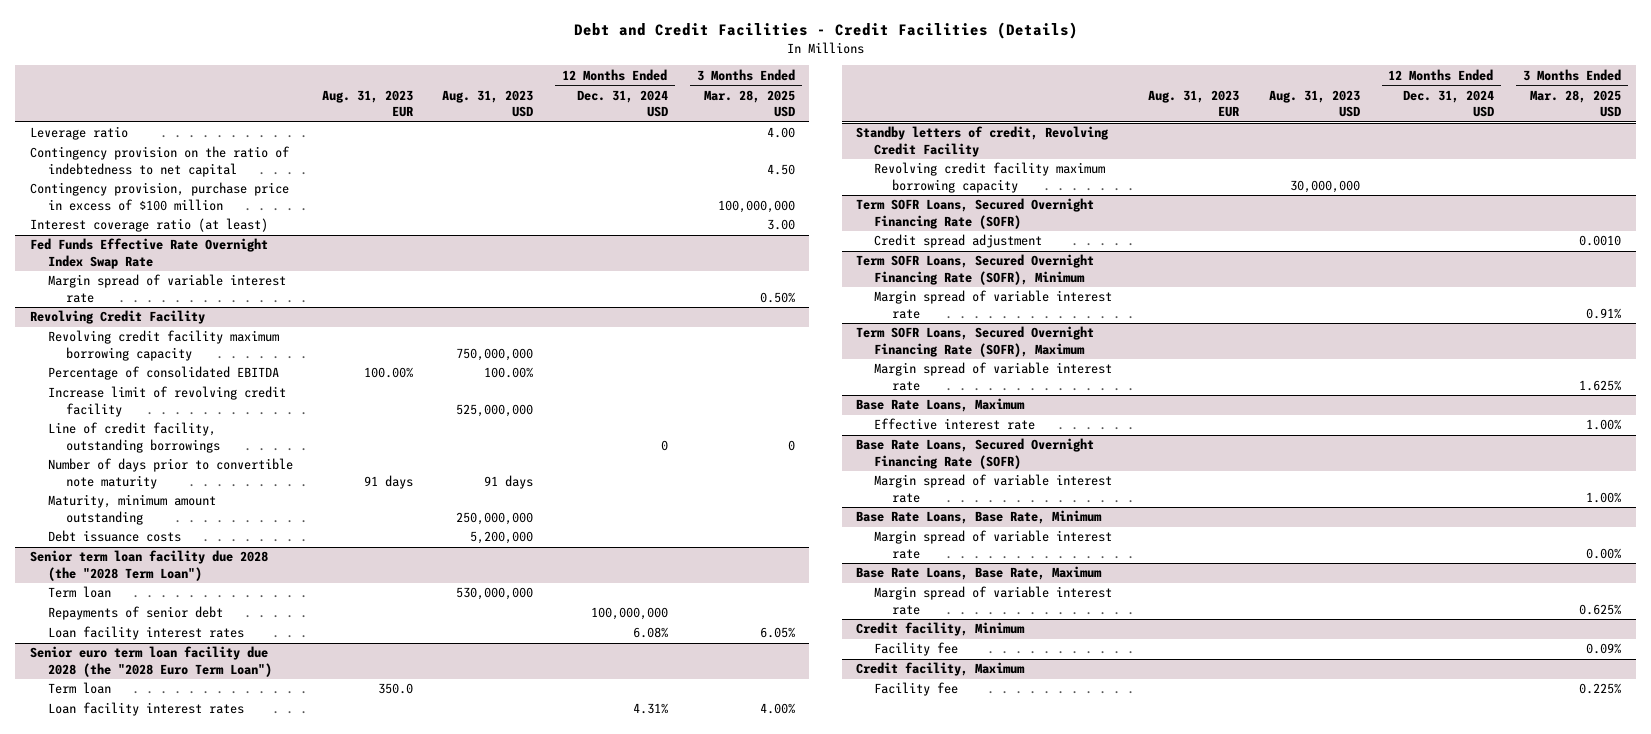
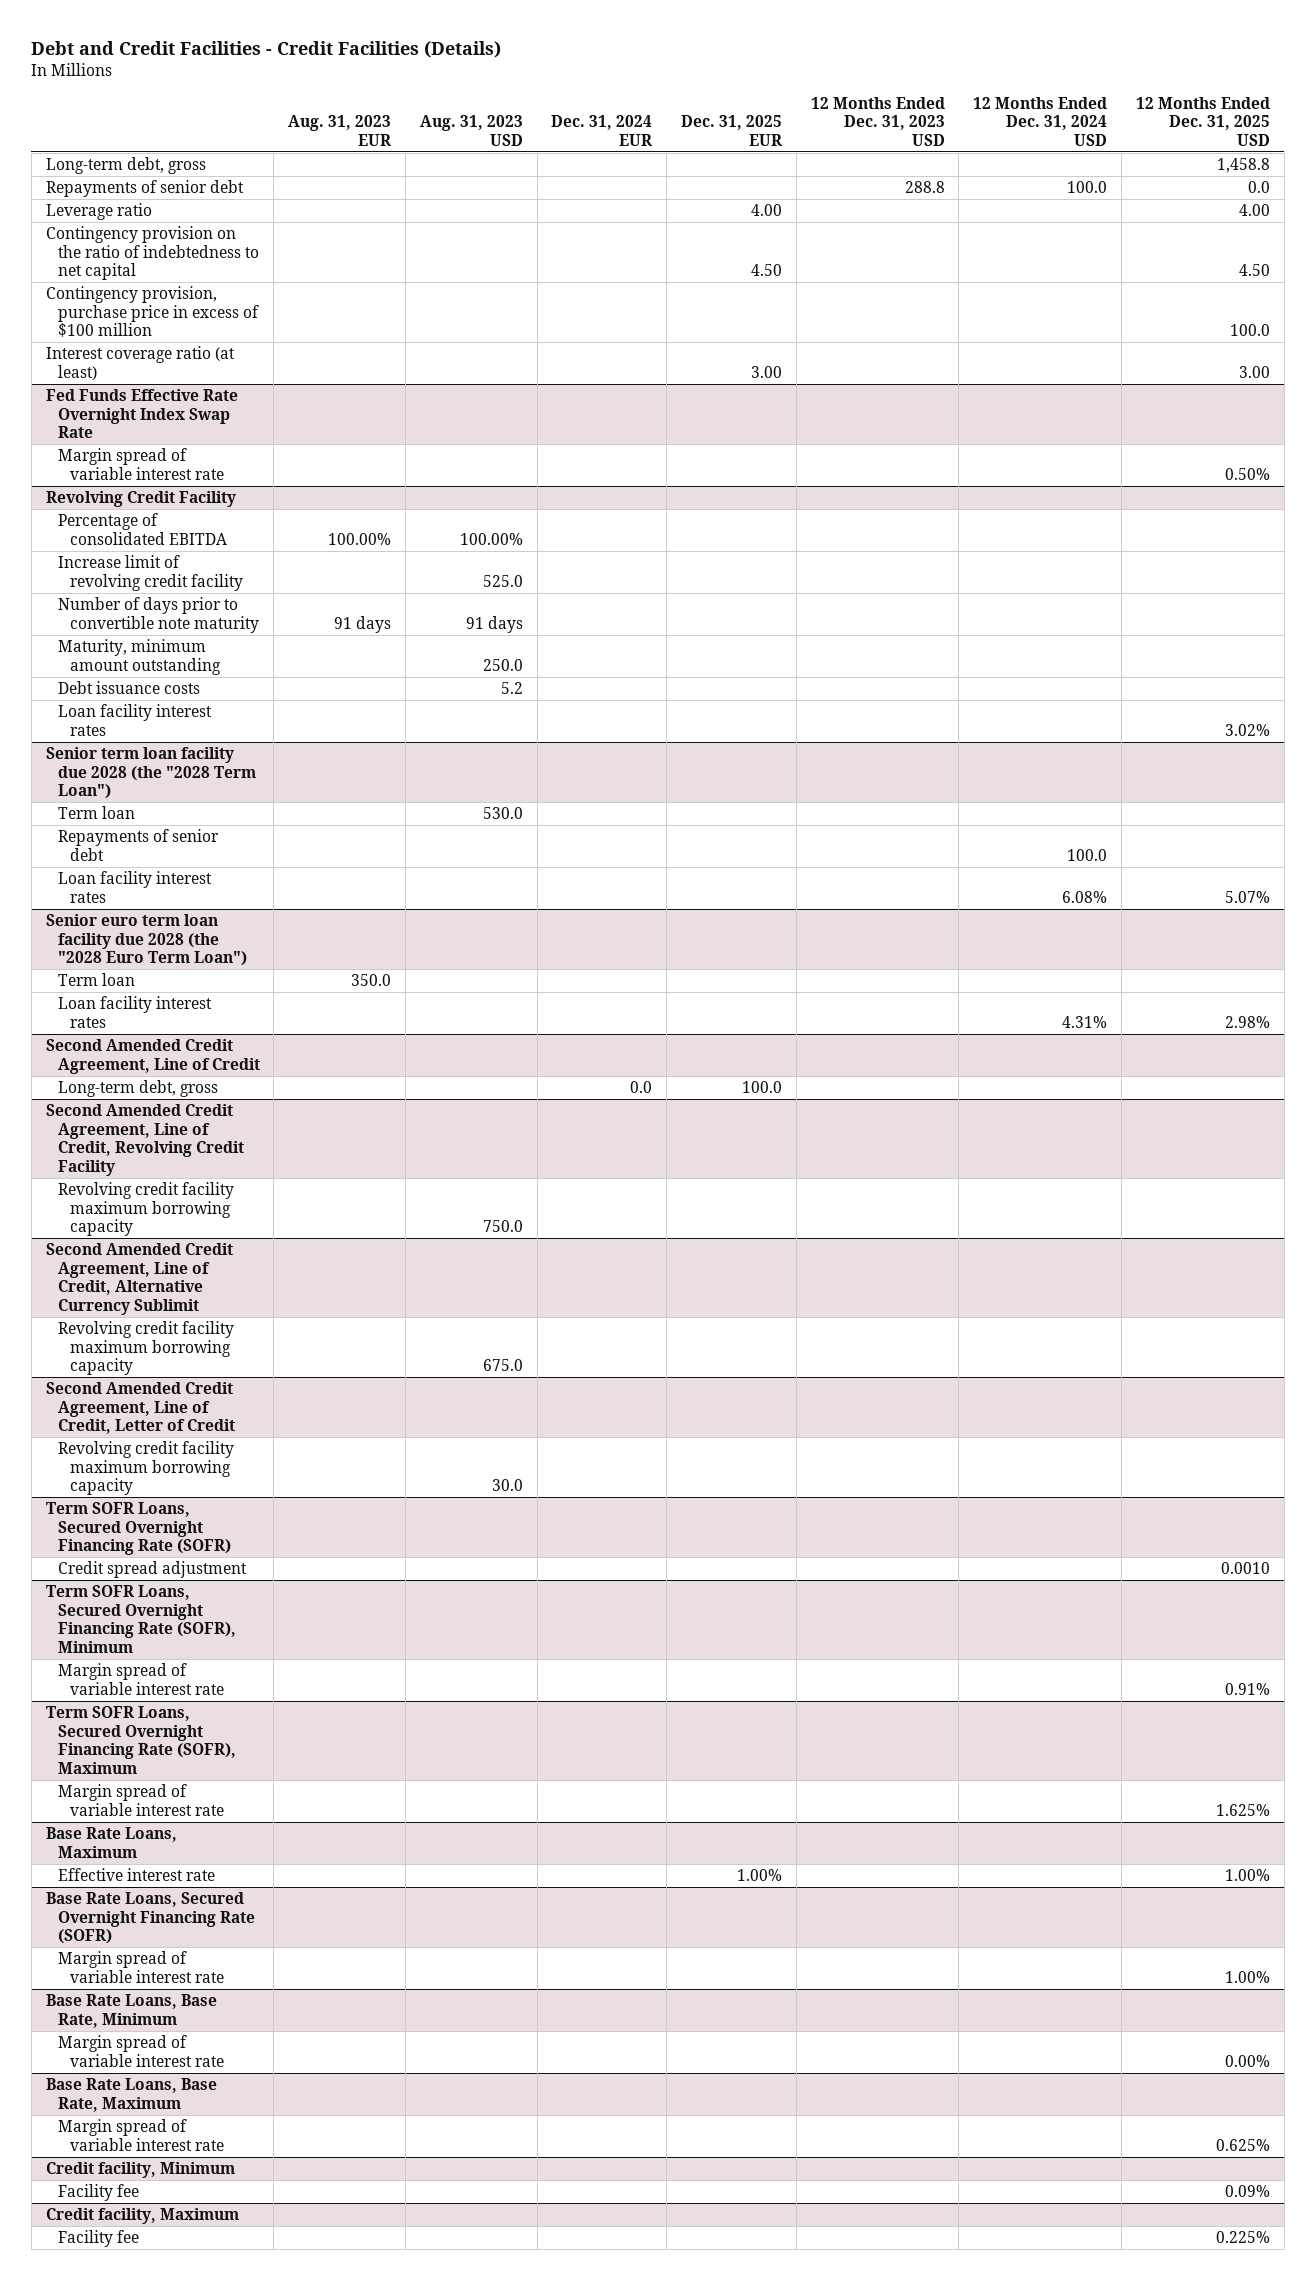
- | Aug. 31, 2023 EUR | Aug. 31, 2023 USD | 12 Months Ended Dec. 31, 2024 USD | 3 Months Ended Mar. 28, 2025 USD
+ | Aug. 31, 2023 EUR | Aug. 31, 2023 USD | Dec. 31, 2024 EUR | Dec. 31, 2025 EUR | 12 Months Ended Dec. 31, 2023 USD | 12 Months Ended Dec. 31, 2024 USD | 12 Months Ended Dec. 31, 2025 USD
+ Long-term debt, gross | | | | | | | 1,458.8
+ Repayments of senior debt | | | | | 288.8 | 100.0 | 0.0
@ Revolving Credit Facility
- Revolving credit facility maximum borrowing capacity | | 750,000,000 | |
- Increase limit of revolving credit facility | | 525,000,000 | |
- Line of credit facility, outstanding borrowings | | | 0 | 0
+ Increase limit of revolving credit facility | | 525.0 | | | | |
- Maturity, minimum amount outstanding | | 250,000,000 | |
- Debt issuance costs | | 5,200,000 | |
+ Maturity, minimum amount outstanding | | 250.0 | | | | |
+ Debt issuance costs | | 5.2 | | | | |
+ Loan facility interest rates | | | | | | | 3.02%
@ Senior term loan facility due 2028 (the "2028 Term Loan")
- Term loan | | 530,000,000 | |
- Repayments of senior debt | | | 100,000,000 |
+ Term loan | | 530.0 | | | | |
+ Repayments of senior debt | | | | | | 100.0 |
- Standby letters of credit, Revolving Credit Facility
- Revolving credit facility maximum borrowing capacity | | 30,000,000 | |
+ Second Amended Credit Agreement, Line of Credit
+ Long-term debt, gross | | | 0.0 | 100.0 | | |
+ Second Amended Credit Agreement, Line of Credit, Revolving Credit Facility
+ Revolving credit facility maximum borrowing capacity | | 750.0 | | | | |
+ Second Amended Credit Agreement, Line of Credit, Alternative Currency Sublimit
+ Revolving credit facility maximum borrowing capacity | | 675.0 | | | | |
+ Second Amended Credit Agreement, Line of Credit, Letter of Credit
+ Revolving credit facility maximum borrowing capacity | | 30.0 | | | | |

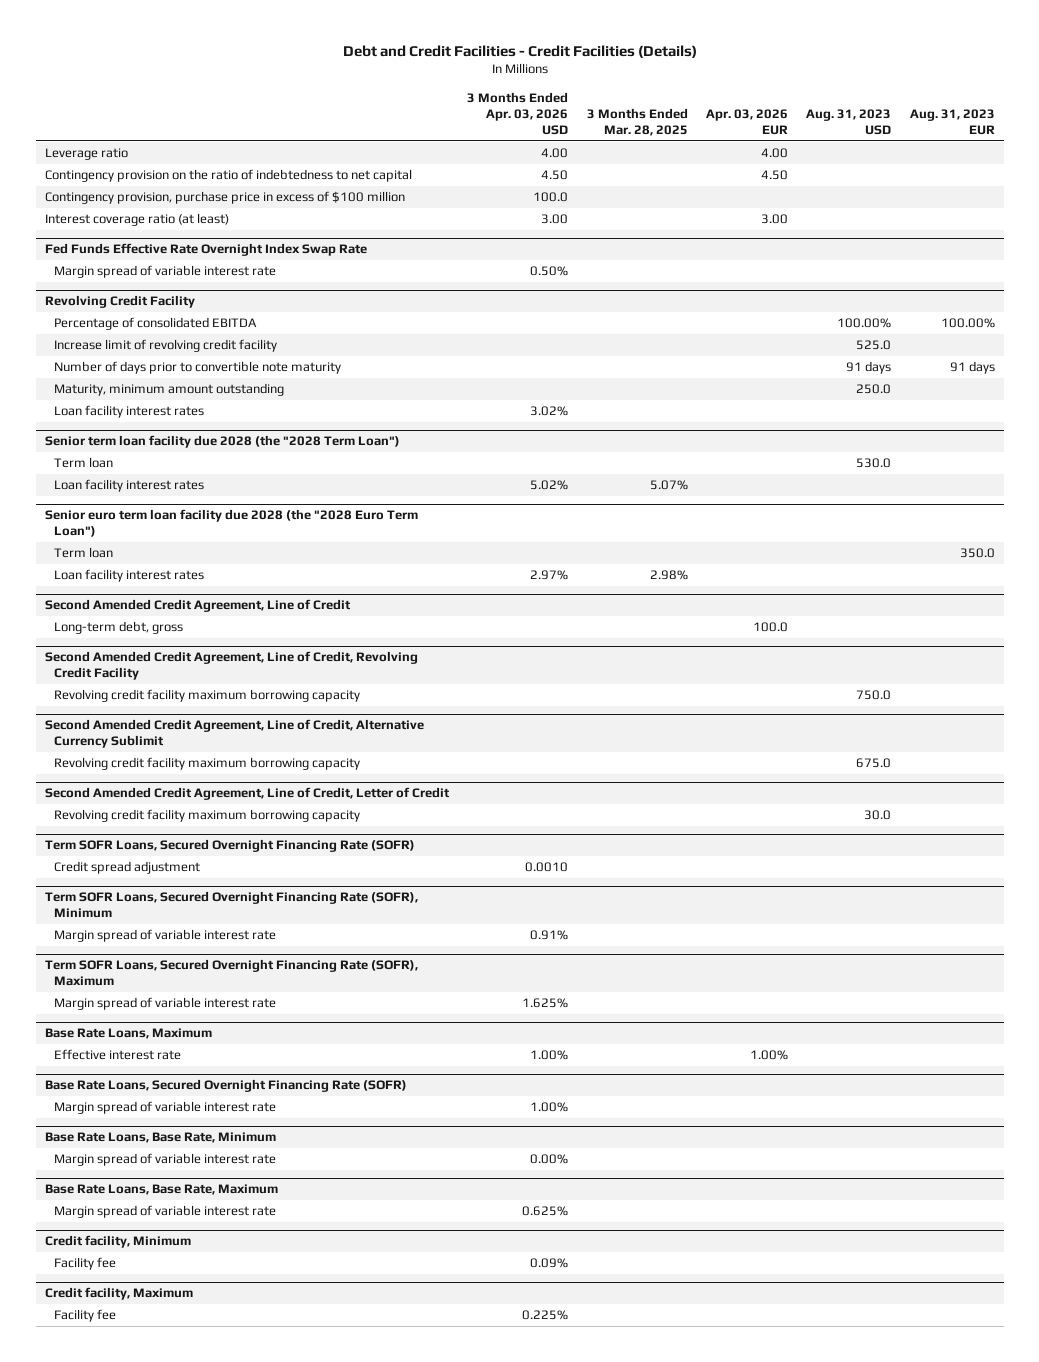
- | Aug. 31, 2023 EUR | Aug. 31, 2023 USD | Dec. 31, 2024 EUR | Dec. 31, 2025 EUR | 12 Months Ended Dec. 31, 2023 USD | 12 Months Ended Dec. 31, 2024 USD | 12 Months Ended Dec. 31, 2025 USD
+ | 3 Months Ended Apr. 03, 2026 USD | 3 Months Ended Mar. 28, 2025 | Apr. 03, 2026 EUR | Aug. 31, 2023 USD | Aug. 31, 2023 EUR
- Long-term debt, gross | | | | | | | 1,458.8
- Repayments of senior debt | | | | | 288.8 | 100.0 | 0.0
@ Revolving Credit Facility
- Debt issuance costs | | 5.2 | | | | |
@ Senior term loan facility due 2028 (the "2028 Term Loan")
- Repayments of senior debt | | | | | | 100.0 |

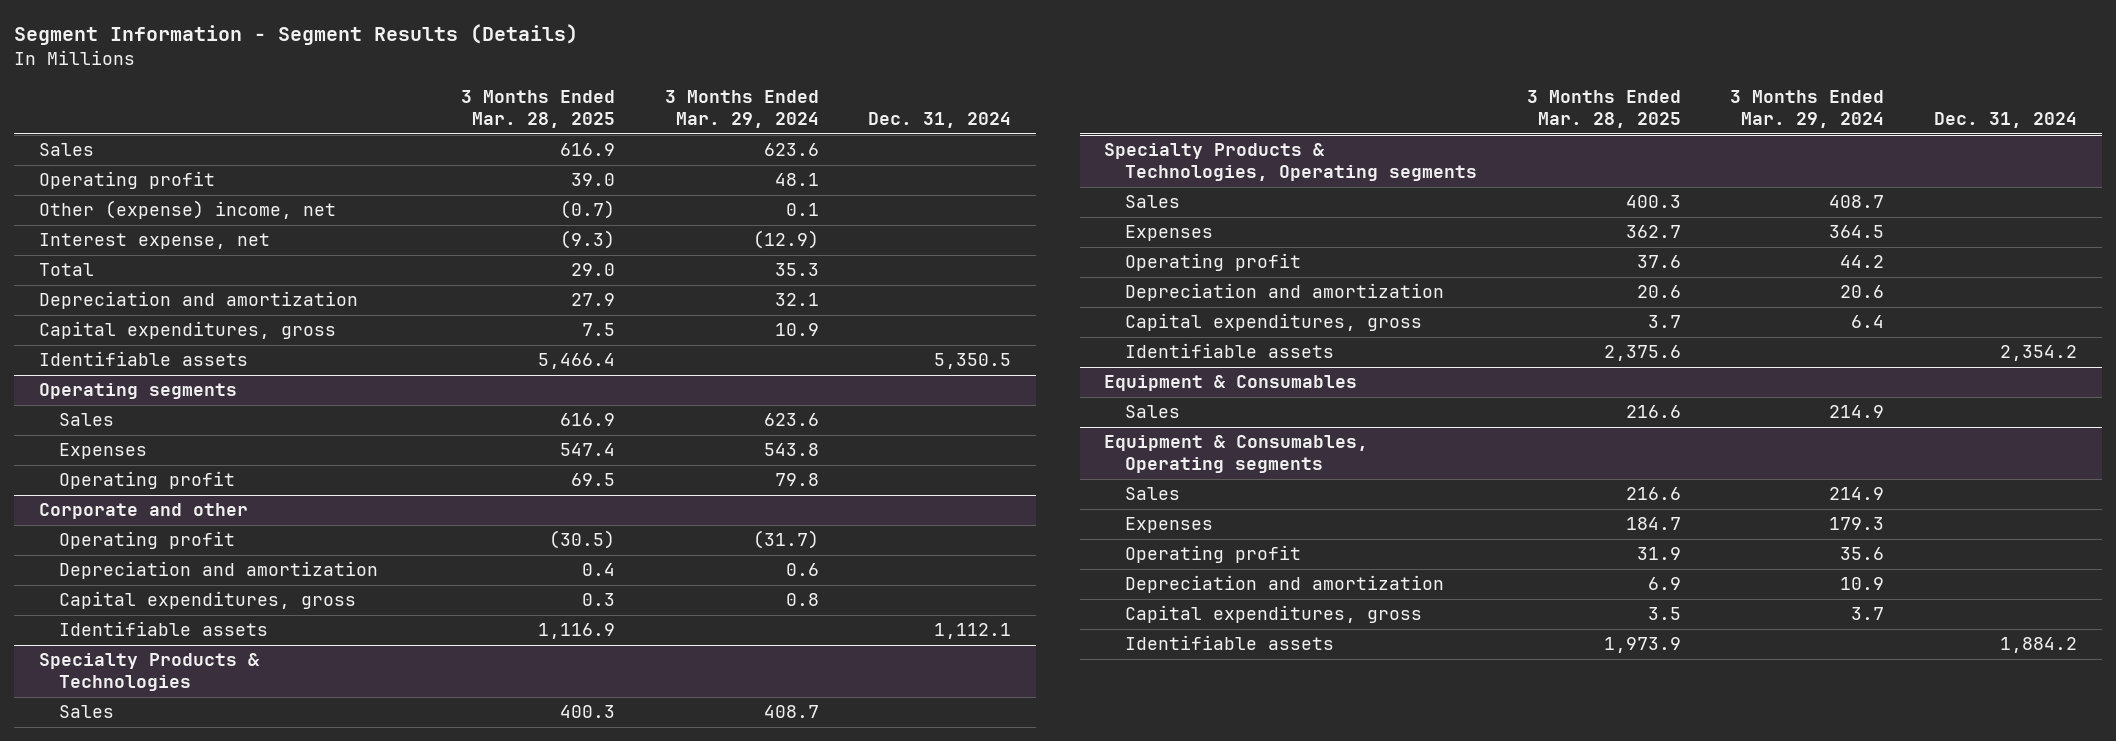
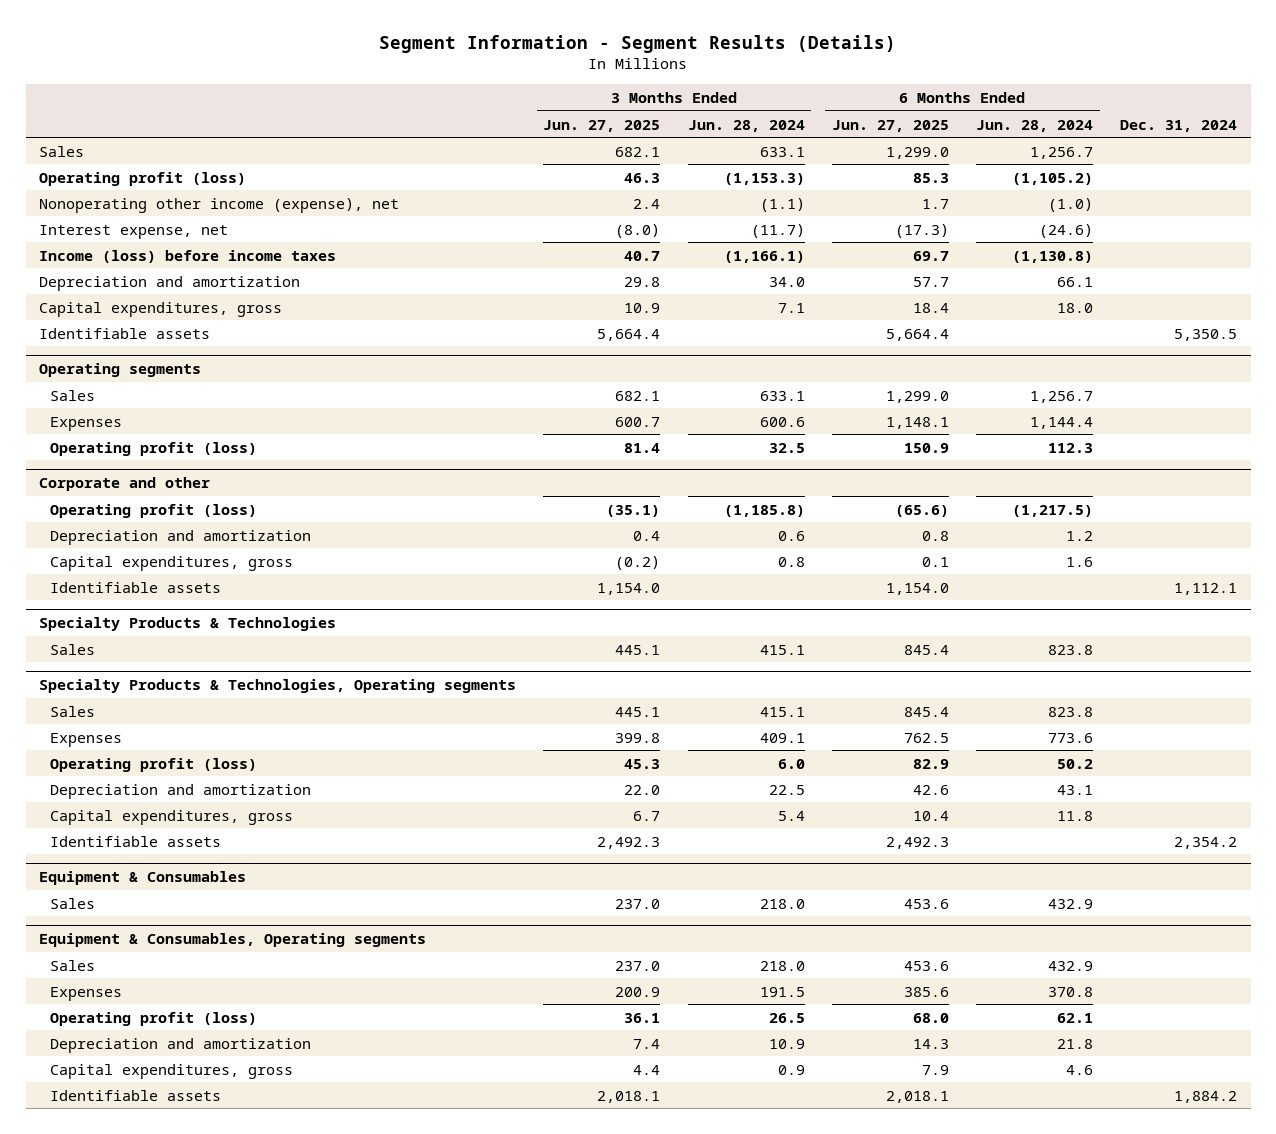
- | 3 Months Ended Mar. 28, 2025 | 3 Months Ended Mar. 29, 2024 | Dec. 31, 2024
+ | 3 Months Ended Jun. 27, 2025 | 3 Months Ended Jun. 28, 2024 | 6 Months Ended Jun. 27, 2025 | 6 Months Ended Jun. 28, 2024 | Dec. 31, 2024
- Operating profit | 39.0 | 48.1 |
- Other (expense) income, net | (0.7) | 0.1 |
+ Operating profit (loss) | 46.3 | (1,153.3) | 85.3 | (1,105.2) |
+ Nonoperating other income (expense), net | 2.4 | (1.1) | 1.7 | (1.0) |
- Total | 29.0 | 35.3 |
+ Income (loss) before income taxes | 40.7 | (1,166.1) | 69.7 | (1,130.8) |
@ Operating segments
- Operating profit | 69.5 | 79.8 |
+ Operating profit (loss) | 81.4 | 32.5 | 150.9 | 112.3 |
@ Corporate and other
- Operating profit | (30.5) | (31.7) |
+ Operating profit (loss) | (35.1) | (1,185.8) | (65.6) | (1,217.5) |
@ Specialty Products & Technologies, Operating segments
- Operating profit | 37.6 | 44.2 |
+ Operating profit (loss) | 45.3 | 6.0 | 82.9 | 50.2 |
@ Equipment & Consumables, Operating segments
- Operating profit | 31.9 | 35.6 |
+ Operating profit (loss) | 36.1 | 26.5 | 68.0 | 62.1 |

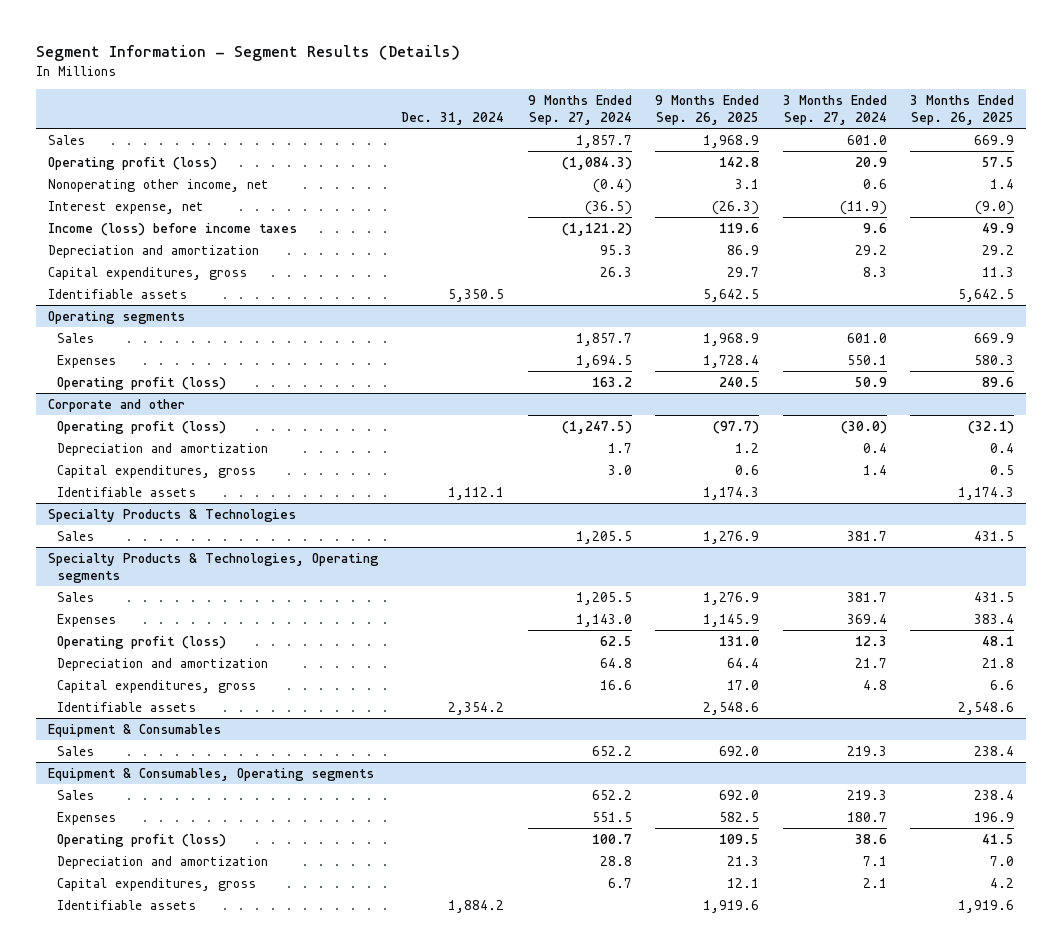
- | 3 Months Ended Jun. 27, 2025 | 3 Months Ended Jun. 28, 2024 | 6 Months Ended Jun. 27, 2025 | 6 Months Ended Jun. 28, 2024 | Dec. 31, 2024
+ | Dec. 31, 2024 | 9 Months Ended Sep. 27, 2024 | 9 Months Ended Sep. 26, 2025 | 3 Months Ended Sep. 27, 2024 | 3 Months Ended Sep. 26, 2025
- Nonoperating other income (expense), net | 2.4 | (1.1) | 1.7 | (1.0) |
+ Nonoperating other income, net | | (0.4) | 3.1 | 0.6 | 1.4

